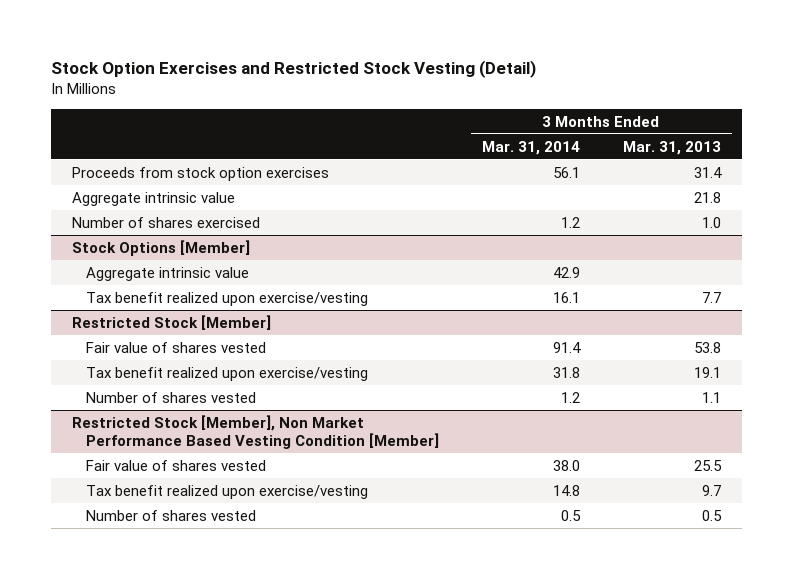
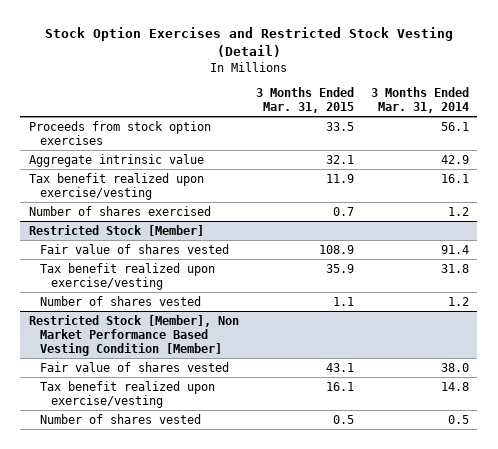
- | 3 Months Ended Mar. 31, 2014 | 3 Months Ended Mar. 31, 2013
+ | 3 Months Ended Mar. 31, 2015 | 3 Months Ended Mar. 31, 2014
- Aggregate intrinsic value | | 21.8
- Stock Options [Member]
moved down: Number of shares exercised | 0.7 | 1.2

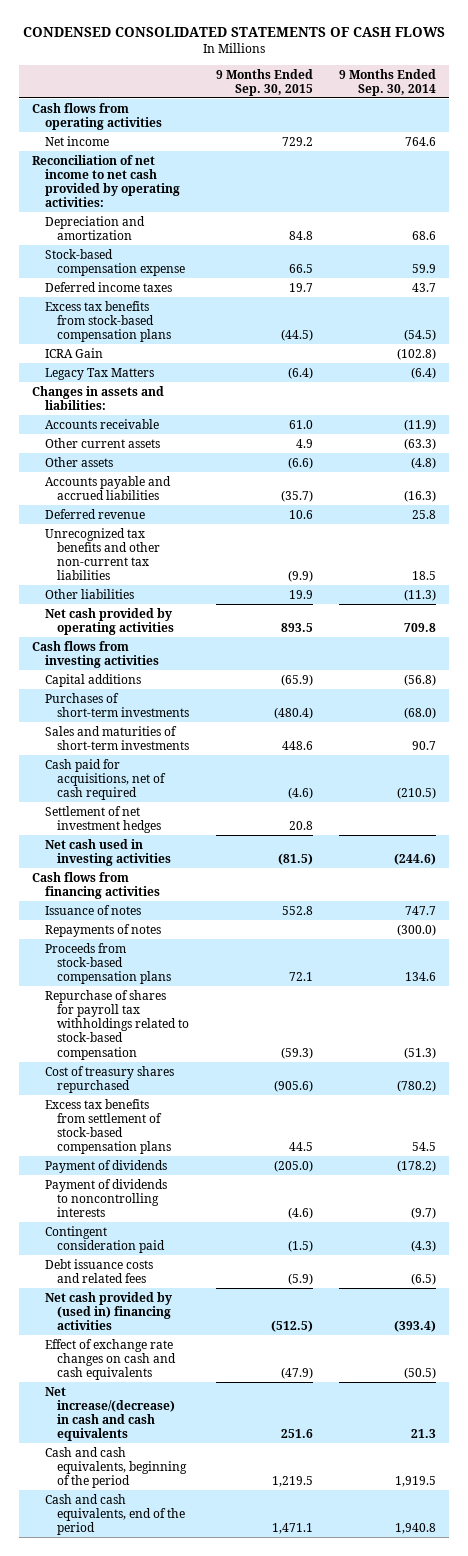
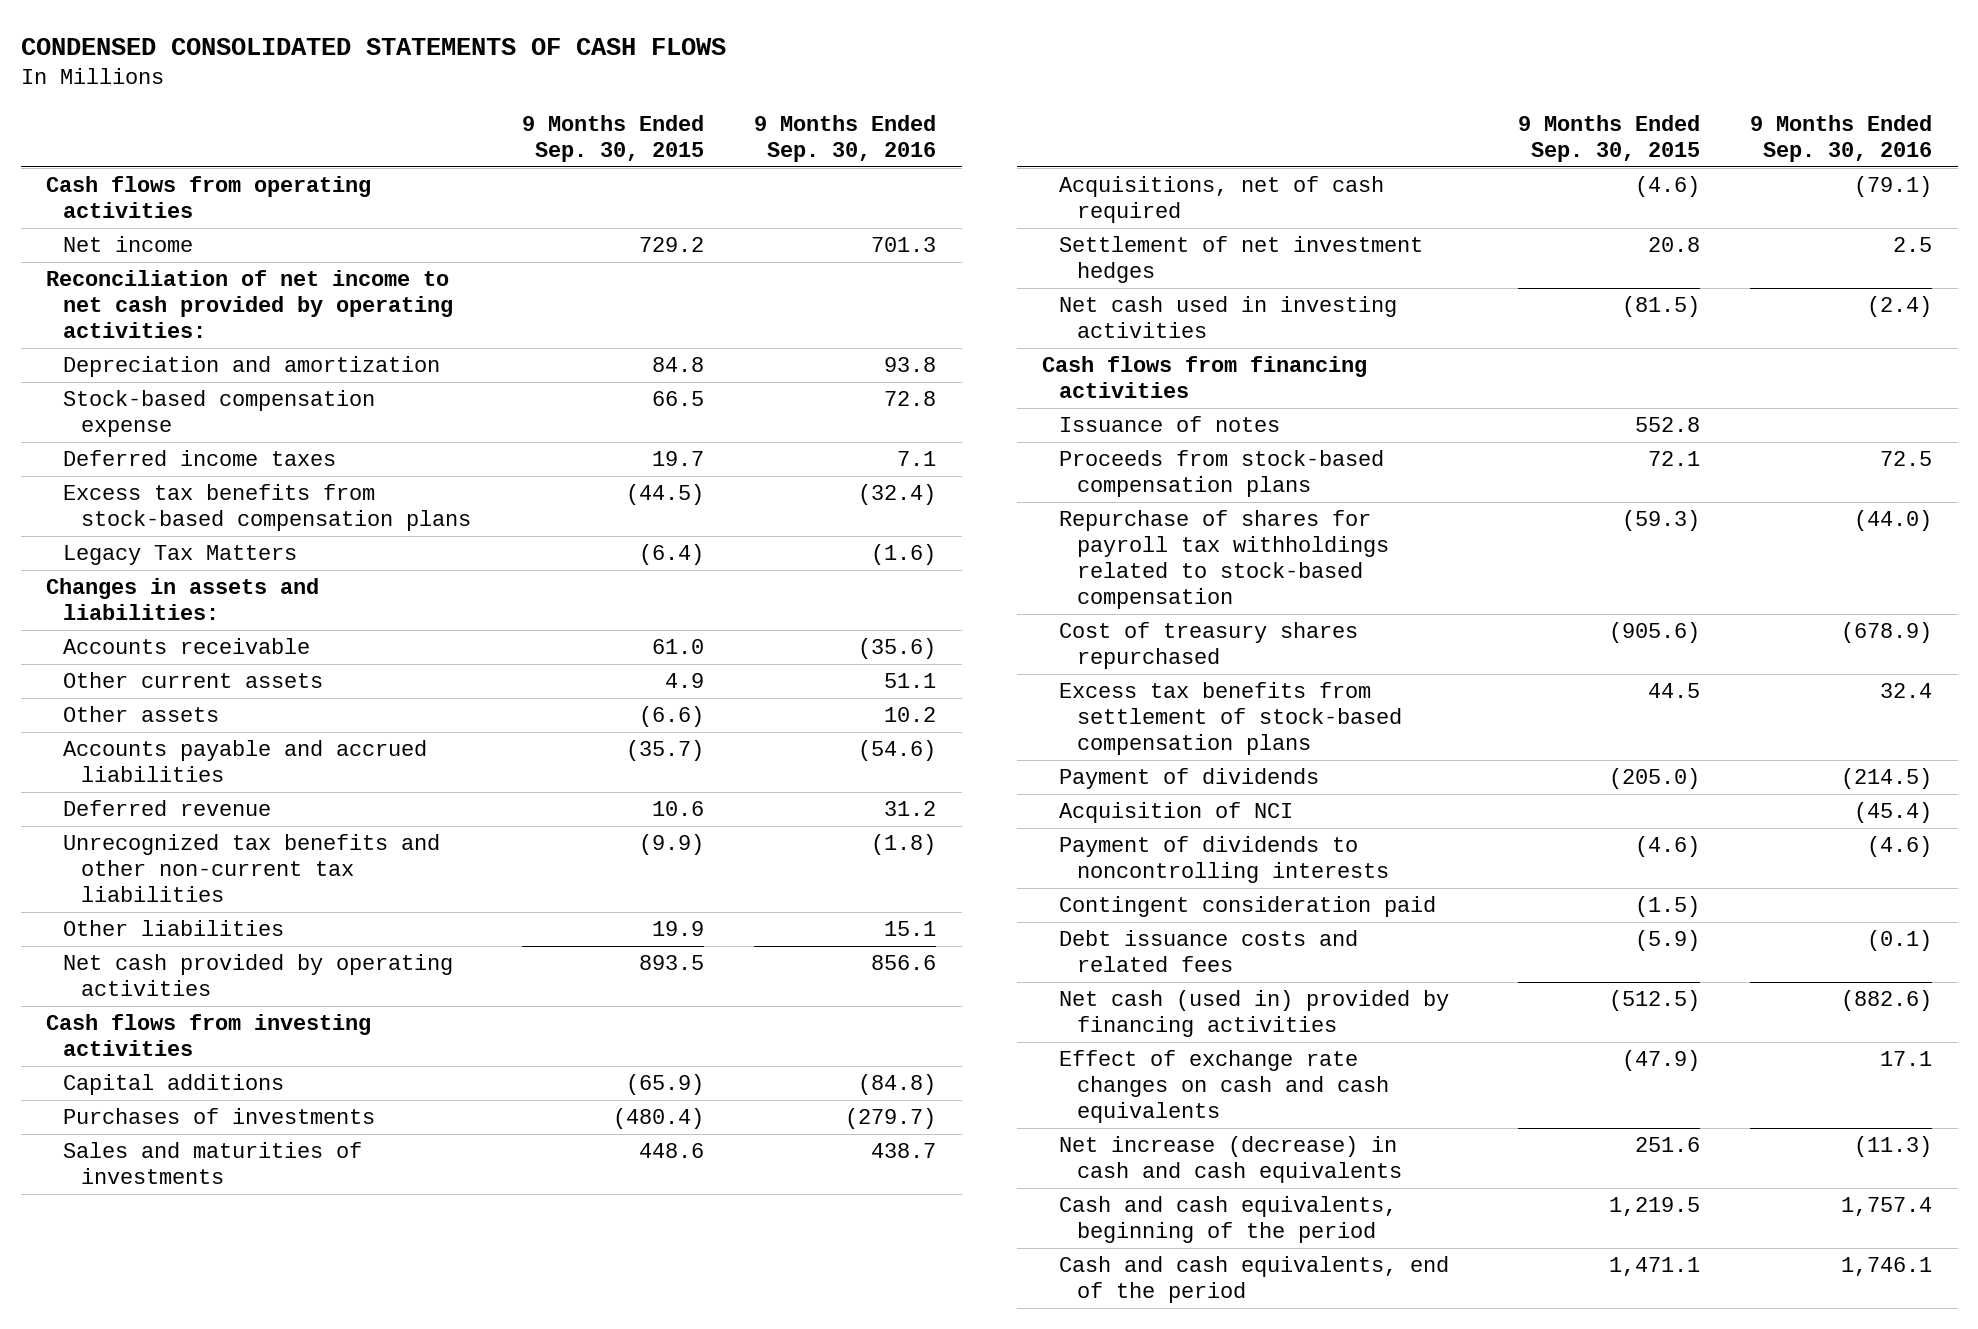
- | 9 Months Ended Sep. 30, 2015 | 9 Months Ended Sep. 30, 2014
+ | 9 Months Ended Sep. 30, 2015 | 9 Months Ended Sep. 30, 2016
- ICRA Gain | | (102.8)
- Purchases of short-term investments | (480.4) | (68.0)
- Sales and maturities of short-term investments | 448.6 | 90.7
- Cash paid for acquisitions, net of cash required | (4.6) | (210.5)
+ Purchases of investments | (480.4) | (279.7)
+ Sales and maturities of investments | 448.6 | 438.7
+ Acquisitions, net of cash required | (4.6) | (79.1)
- Repayments of notes | | (300.0)
+ Acquisition of NCI | | (45.4)
- Net cash provided by (used in) financing activities | (512.5) | (393.4)
+ Net cash (used in) provided by financing activities | (512.5) | (882.6)
- Net increase/(decrease) in cash and cash equivalents | 251.6 | 21.3
+ Net increase (decrease) in cash and cash equivalents | 251.6 | (11.3)

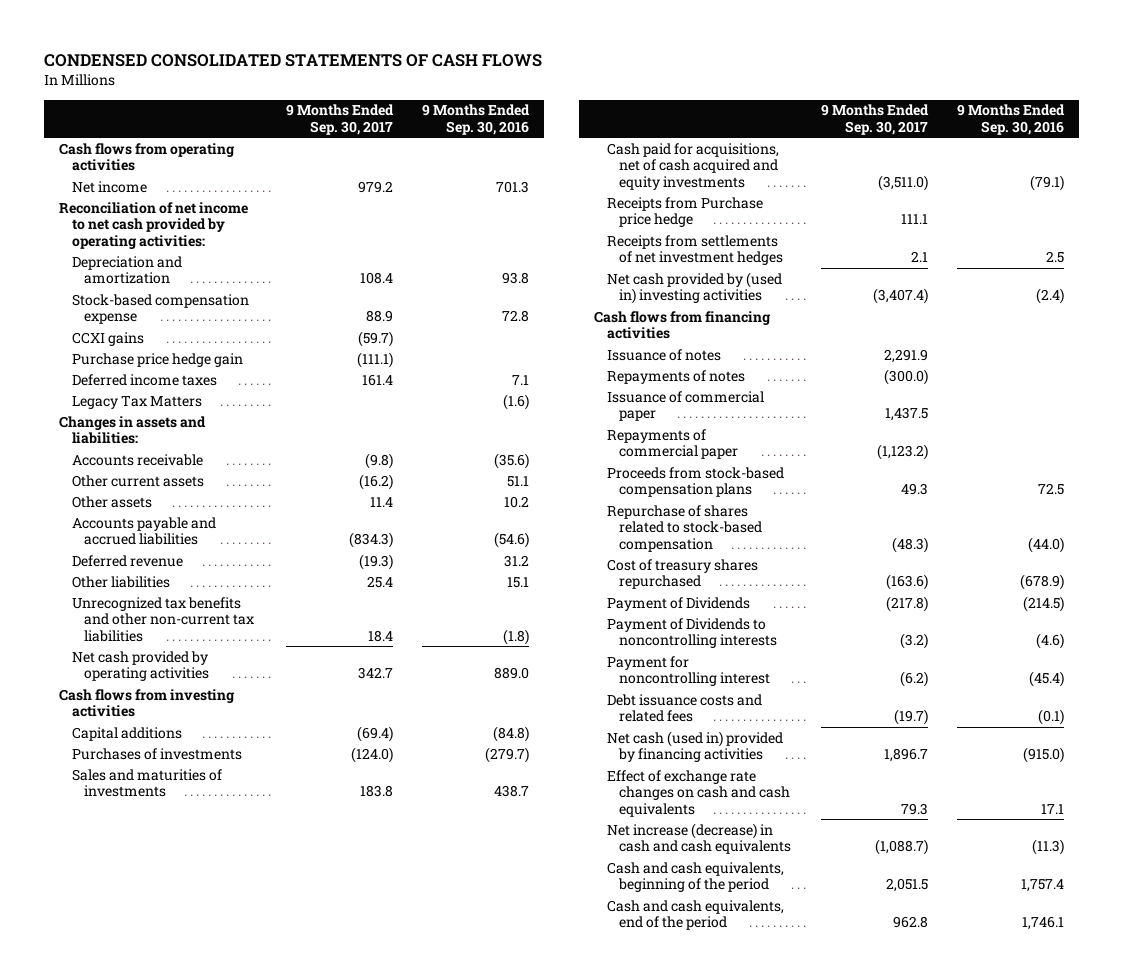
- | 9 Months Ended Sep. 30, 2015 | 9 Months Ended Sep. 30, 2016
+ | 9 Months Ended Sep. 30, 2017 | 9 Months Ended Sep. 30, 2016
+ CCXI gains | (59.7) |
+ Purchase price hedge gain | (111.1) |
- Excess tax benefits from stock-based compensation plans | (44.5) | (32.4)
- Net cash provided by operating activities | 893.5 | 856.6
moved down: Unrecognized tax benefits and other non-current tax liabilities | 18.4 | (1.8)
+ Net cash provided by operating activities | 342.7 | 889.0
- Acquisitions, net of cash required | (4.6) | (79.1)
- Settlement of net investment hedges | 20.8 | 2.5
- Net cash used in investing activities | (81.5) | (2.4)
+ Cash paid for acquisitions, net of cash acquired and equity investments | (3,511.0) | (79.1)
+ Receipts from Purchase price hedge | 111.1 |
+ Receipts from settlements of net investment hedges | 2.1 | 2.5
+ Net cash provided by (used in) investing activities | (3,407.4) | (2.4)
+ Repayments of notes | (300.0) |
+ Issuance of commercial paper | 1,437.5 |
+ Repayments of commercial paper | (1,123.2) |
- Repurchase of shares for payroll tax withholdings related to stock-based compensation | (59.3) | (44.0)
+ Repurchase of shares related to stock-based compensation | (48.3) | (44.0)
- Excess tax benefits from settlement of stock-based compensation plans | 44.5 | 32.4
- Payment of dividends | (205.0) | (214.5)
- Acquisition of NCI | | (45.4)
- Payment of dividends to noncontrolling interests | (4.6) | (4.6)
- Contingent consideration paid | (1.5) |
+ Payment of Dividends | (217.8) | (214.5)
+ Payment of Dividends to noncontrolling interests | (3.2) | (4.6)
+ Payment for noncontrolling interest | (6.2) | (45.4)
- Net cash (used in) provided by financing activities | (512.5) | (882.6)
+ Net cash (used in) provided by financing activities | 1,896.7 | (915.0)

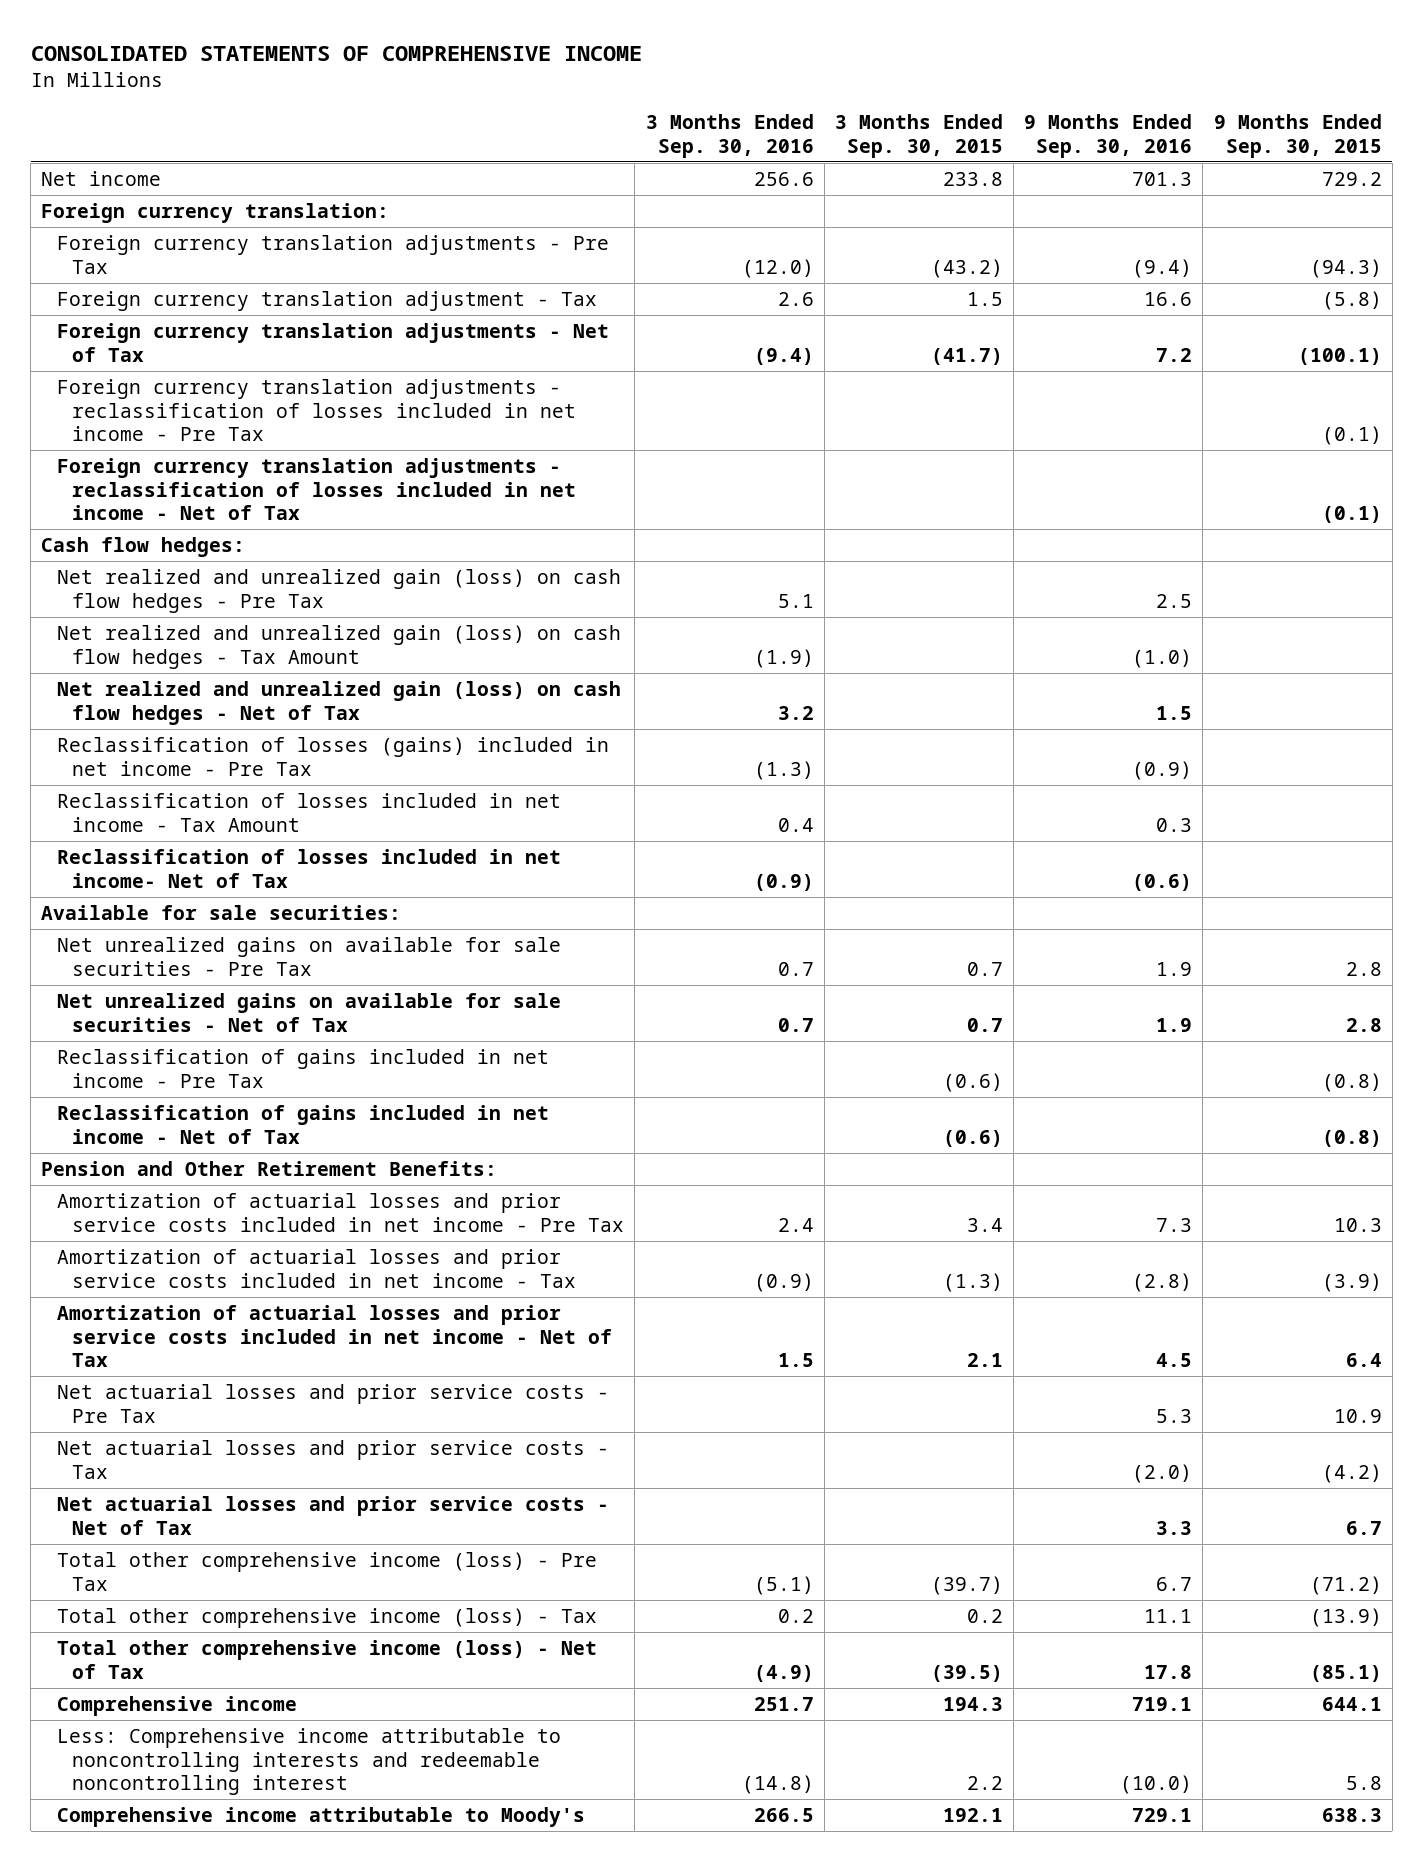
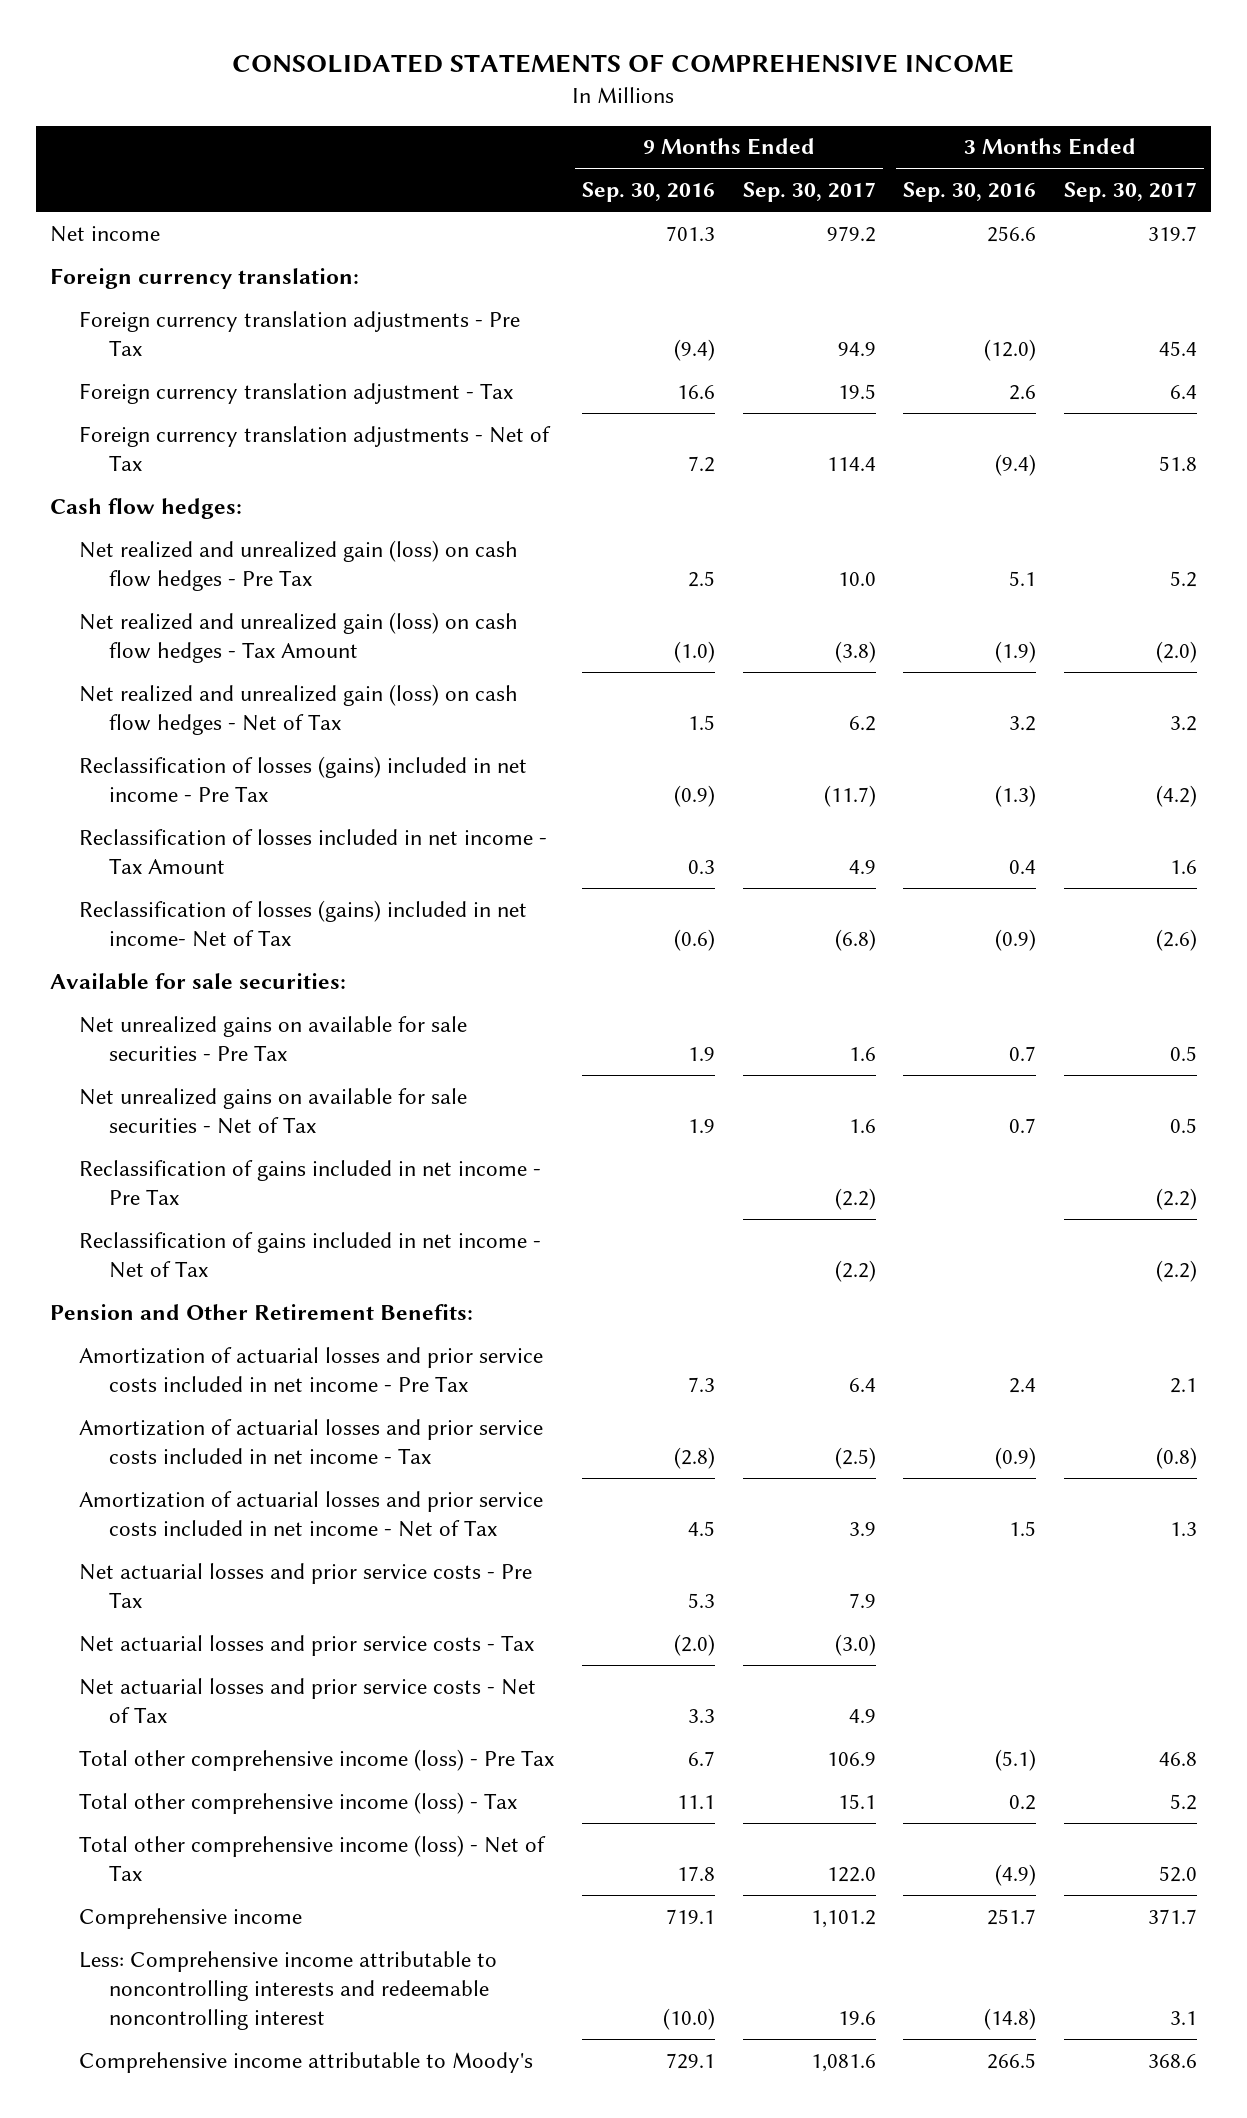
- | 3 Months Ended Sep. 30, 2016 | 3 Months Ended Sep. 30, 2015 | 9 Months Ended Sep. 30, 2016 | 9 Months Ended Sep. 30, 2015
+ | 9 Months Ended Sep. 30, 2016 | 9 Months Ended Sep. 30, 2017 | 3 Months Ended Sep. 30, 2016 | 3 Months Ended Sep. 30, 2017
- Foreign currency translation adjustments - reclassification of losses included in net income - Pre Tax | | | | (0.1)
- Foreign currency translation adjustments - reclassification of losses included in net income - Net of Tax | | | | (0.1)
- Reclassification of losses included in net income- Net of Tax | (0.9) | | (0.6) |
+ Reclassification of losses (gains) included in net income- Net of Tax | (0.6) | (6.8) | (0.9) | (2.6)

